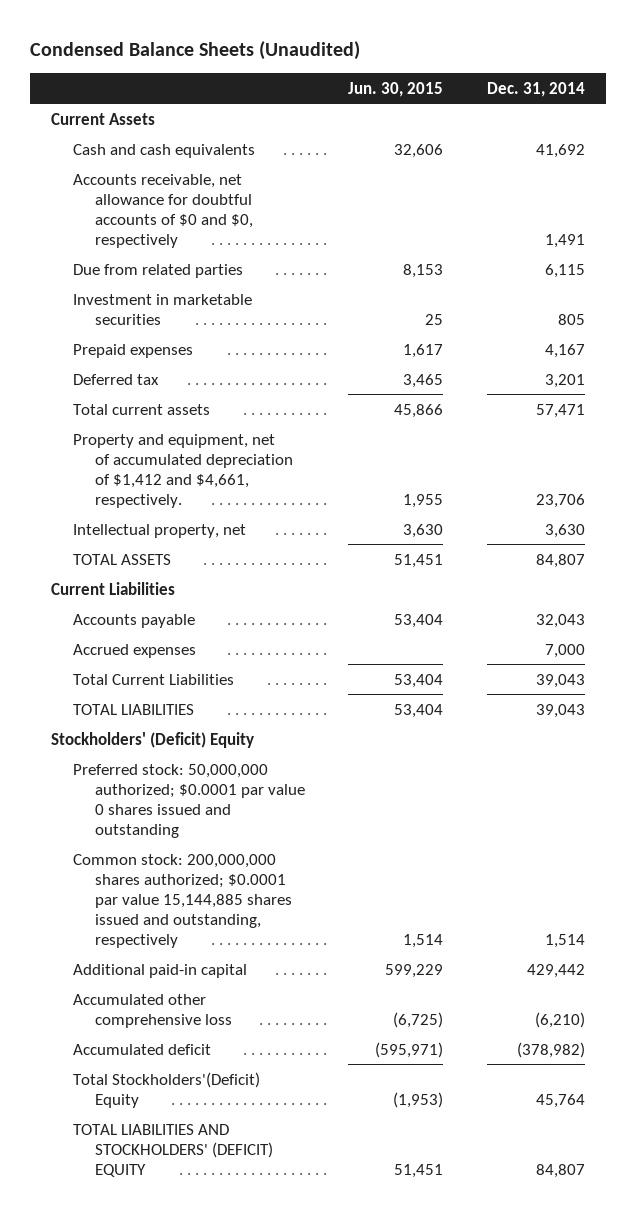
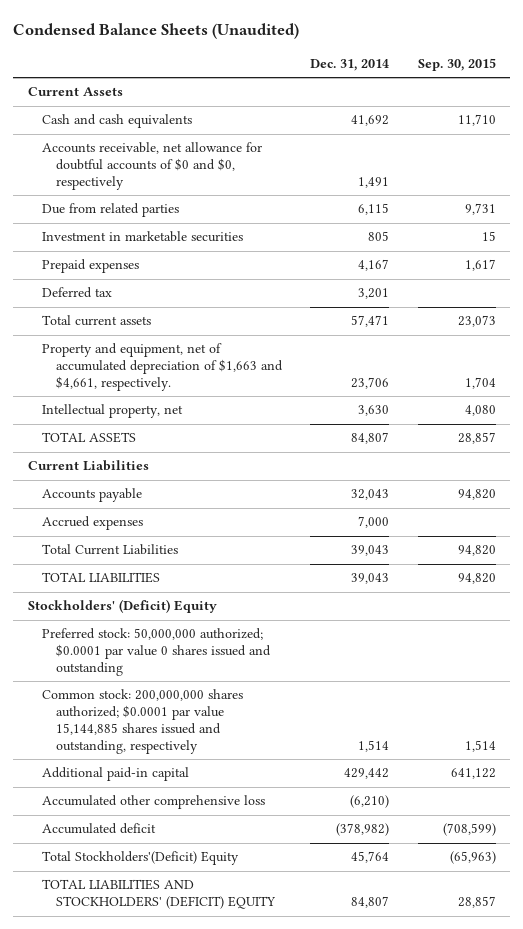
- | Jun. 30, 2015 | Dec. 31, 2014
+ | Dec. 31, 2014 | Sep. 30, 2015
- Property and equipment, net of accumulated depreciation of $1,412 and $4,661, respectively. | 1,955 | 23,706
+ Property and equipment, net of accumulated depreciation of $1,663 and $4,661, respectively. | 23,706 | 1,704

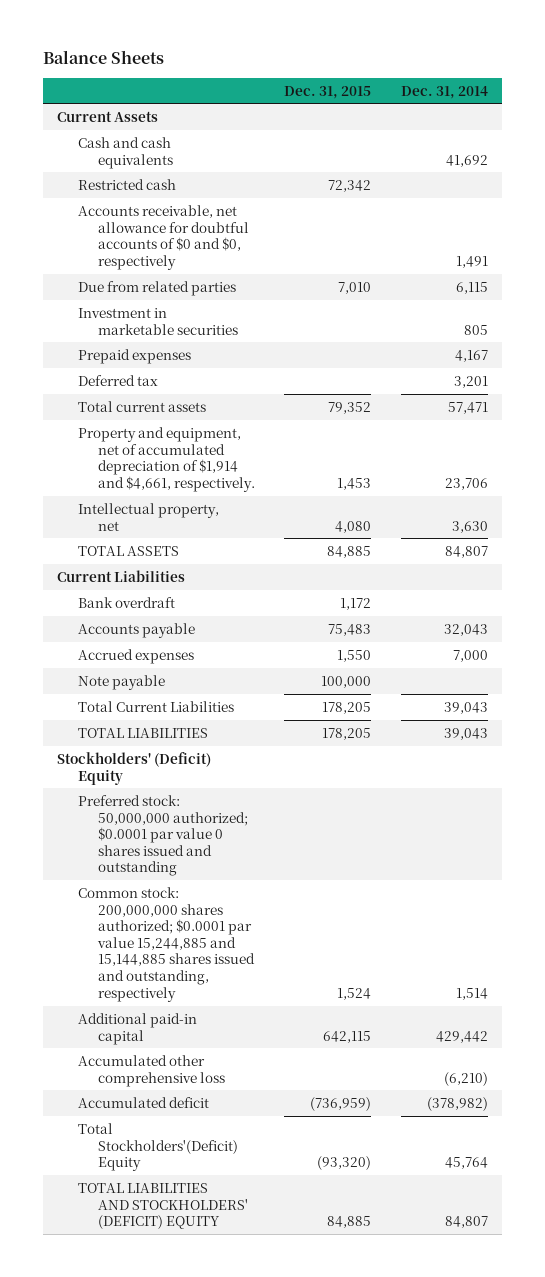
- Condensed Balance Sheets (Unaudited)
+ Balance Sheets
- | Dec. 31, 2014 | Sep. 30, 2015
+ | Dec. 31, 2015 | Dec. 31, 2014
+ Restricted cash | 72,342 |
- Property and equipment, net of accumulated depreciation of $1,663 and $4,661, respectively. | 23,706 | 1,704
+ Property and equipment, net of accumulated depreciation of $1,914 and $4,661, respectively. | 1,453 | 23,706
+ Bank overdraft | 1,172 |
+ Note payable | 100,000 |
- Common stock: 200,000,000 shares authorized; $0.0001 par value 15,144,885 shares issued and outstanding, respectively | 1,514 | 1,514
+ Common stock: 200,000,000 shares authorized; $0.0001 par value 15,244,885 and 15,144,885 shares issued and outstanding, respectively | 1,524 | 1,514

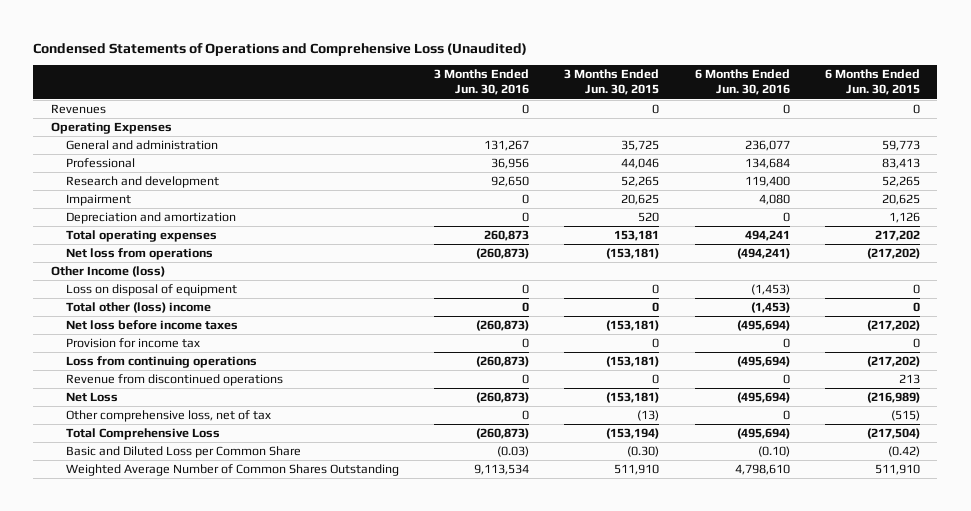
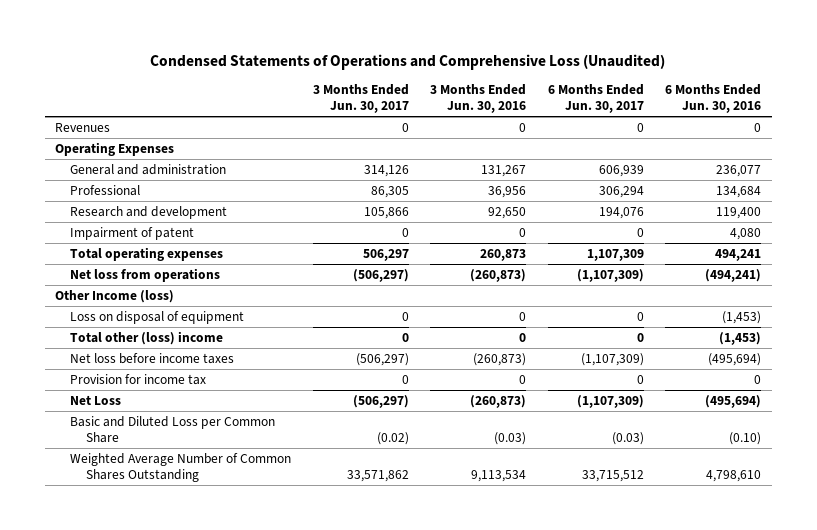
- | 3 Months Ended Jun. 30, 2016 | 3 Months Ended Jun. 30, 2015 | 6 Months Ended Jun. 30, 2016 | 6 Months Ended Jun. 30, 2015
+ | 3 Months Ended Jun. 30, 2017 | 3 Months Ended Jun. 30, 2016 | 6 Months Ended Jun. 30, 2017 | 6 Months Ended Jun. 30, 2016
- Impairment | 0 | 20,625 | 4,080 | 20,625
- Depreciation and amortization | 0 | 520 | 0 | 1,126
+ Impairment of patent | 0 | 0 | 0 | 4,080
- Loss from continuing operations | (260,873) | (153,181) | (495,694) | (217,202)
- Revenue from discontinued operations | 0 | 0 | 0 | 213
- Other comprehensive loss, net of tax | 0 | (13) | 0 | (515)
- Total Comprehensive Loss | (260,873) | (153,194) | (495,694) | (217,504)

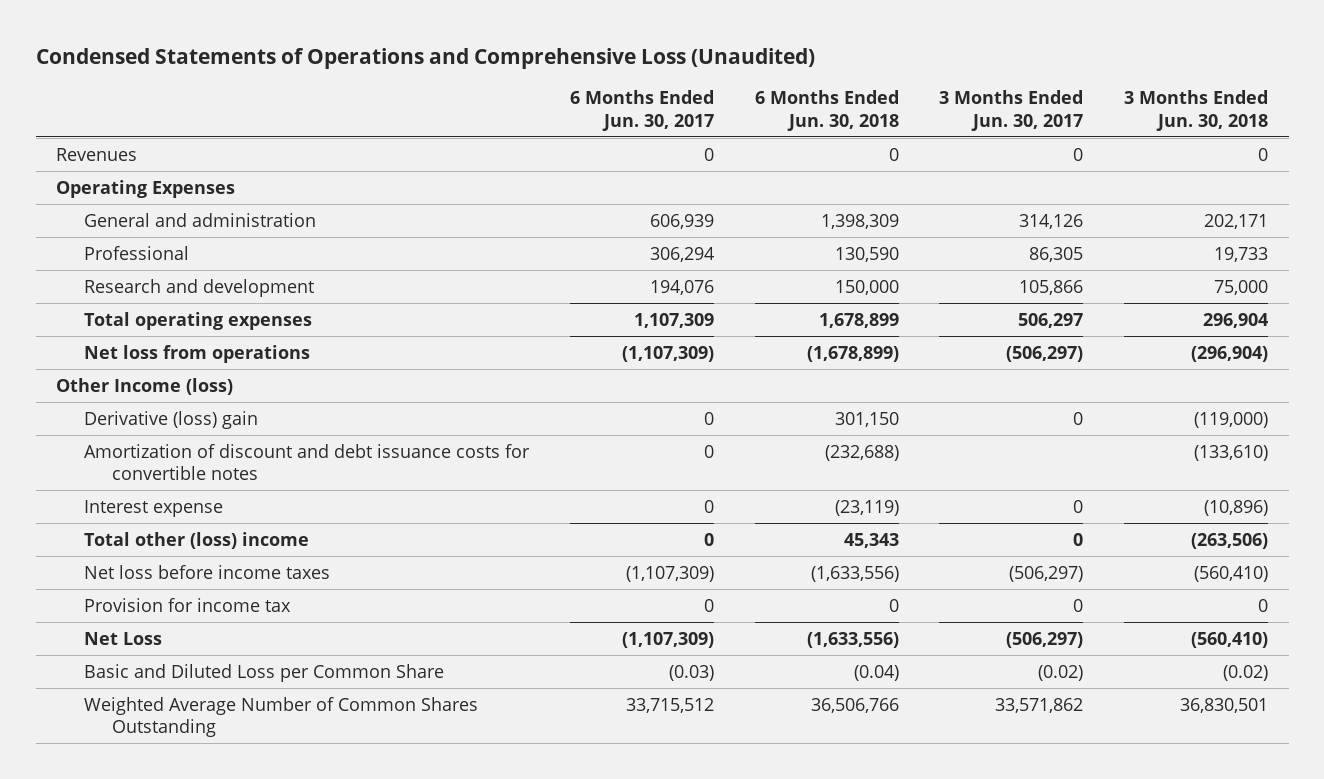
- | 3 Months Ended Jun. 30, 2017 | 3 Months Ended Jun. 30, 2016 | 6 Months Ended Jun. 30, 2017 | 6 Months Ended Jun. 30, 2016
+ | 6 Months Ended Jun. 30, 2017 | 6 Months Ended Jun. 30, 2018 | 3 Months Ended Jun. 30, 2017 | 3 Months Ended Jun. 30, 2018
- Impairment of patent | 0 | 0 | 0 | 4,080
- Loss on disposal of equipment | 0 | 0 | 0 | (1,453)
+ Derivative (loss) gain | 0 | 301,150 | 0 | (119,000)
+ Amortization of discount and debt issuance costs for convertible notes | 0 | (232,688) | | (133,610)
+ Interest expense | 0 | (23,119) | 0 | (10,896)

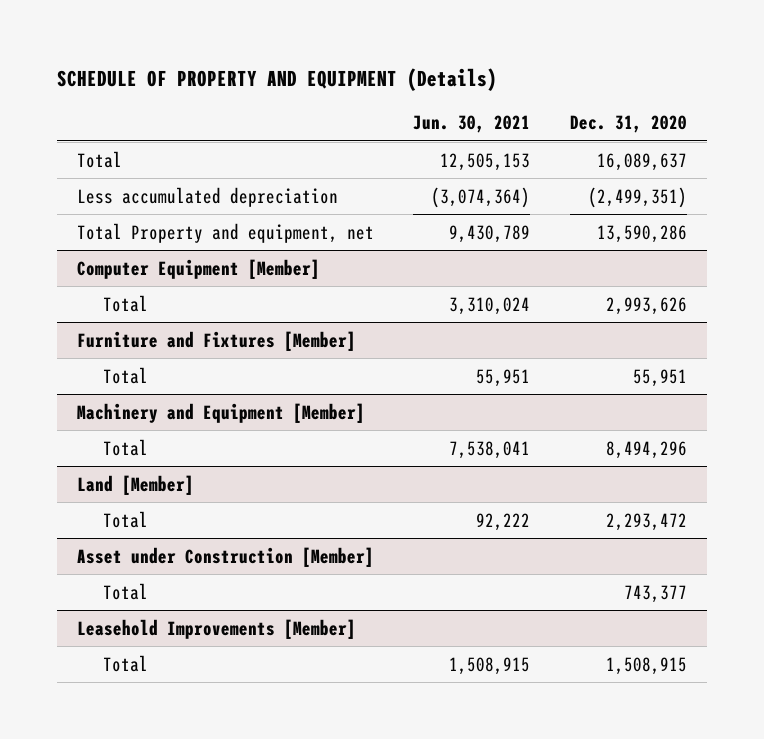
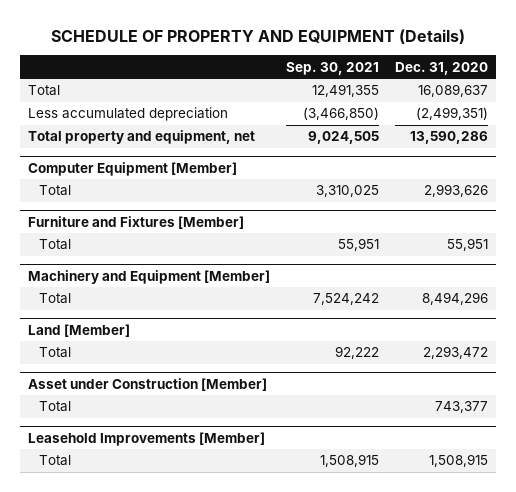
- | Jun. 30, 2021 | Dec. 31, 2020
+ | Sep. 30, 2021 | Dec. 31, 2020
- Total Property and equipment, net | 9,430,789 | 13,590,286
+ Total property and equipment, net | 9,024,505 | 13,590,286

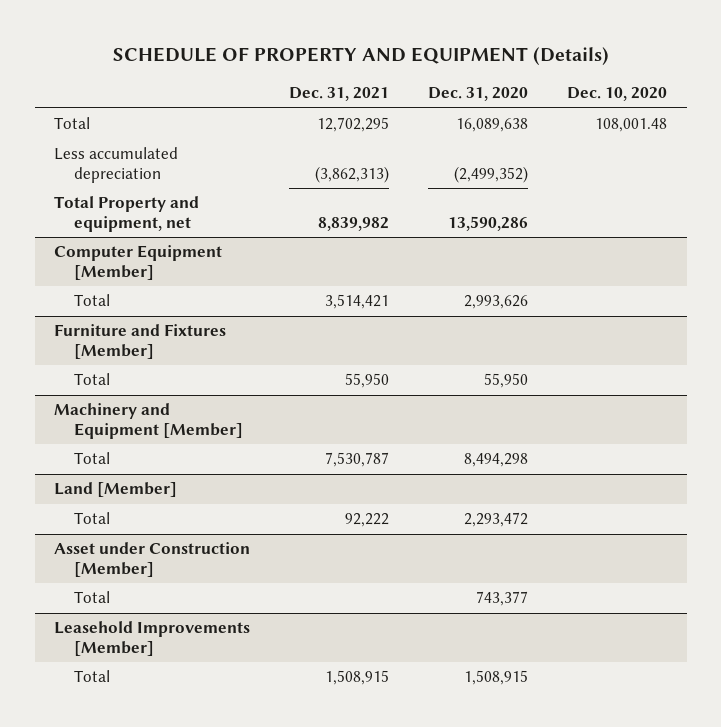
- | Sep. 30, 2021 | Dec. 31, 2020
+ | Dec. 31, 2021 | Dec. 31, 2020 | Dec. 10, 2020
- Total | 12,491,355 | 16,089,637
- Less accumulated depreciation | (3,466,850) | (2,499,351)
- Total property and equipment, net | 9,024,505 | 13,590,286
+ Total | 12,702,295 | 16,089,638 | 108,001.48
+ Less accumulated depreciation | (3,862,313) | (2,499,352) |
+ Total Property and equipment, net | 8,839,982 | 13,590,286 |
@ Furniture and Fixtures [Member]
- Total | 55,951 | 55,951
+ Total | 55,950 | 55,950 |
@ Machinery and Equipment [Member]
- Total | 7,524,242 | 8,494,296
+ Total | 7,530,787 | 8,494,298 |

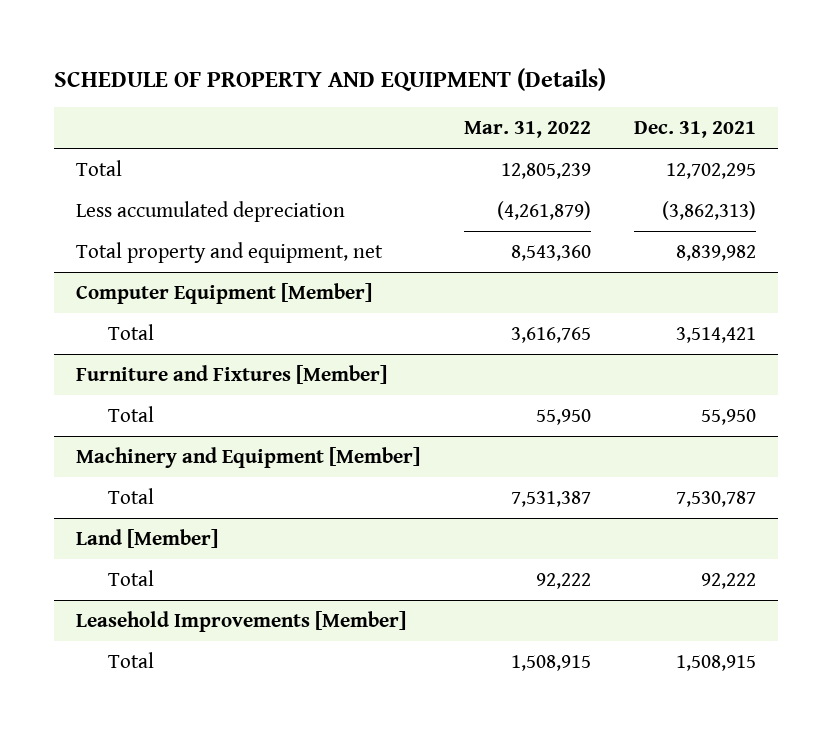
- | Dec. 31, 2021 | Dec. 31, 2020 | Dec. 10, 2020
+ | Mar. 31, 2022 | Dec. 31, 2021
- Total Property and equipment, net | 8,839,982 | 13,590,286 |
+ Total property and equipment, net | 8,543,360 | 8,839,982
- Asset under Construction [Member]
- Total | | 743,377 |

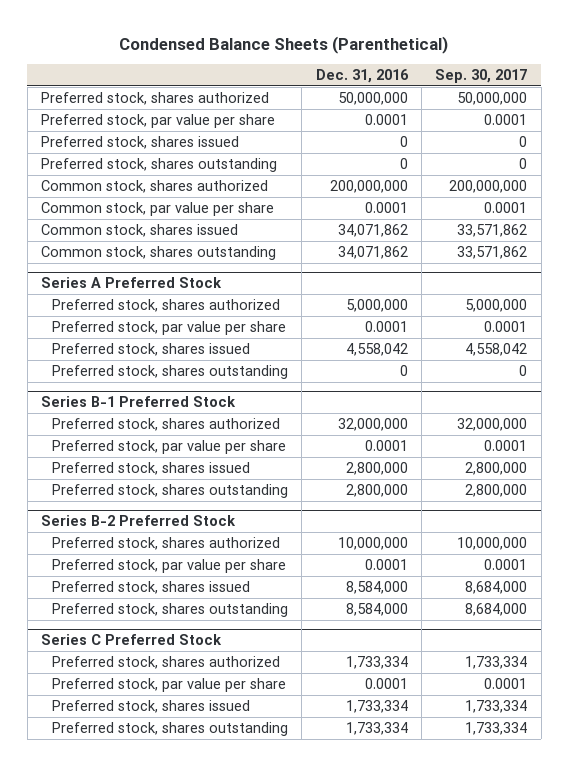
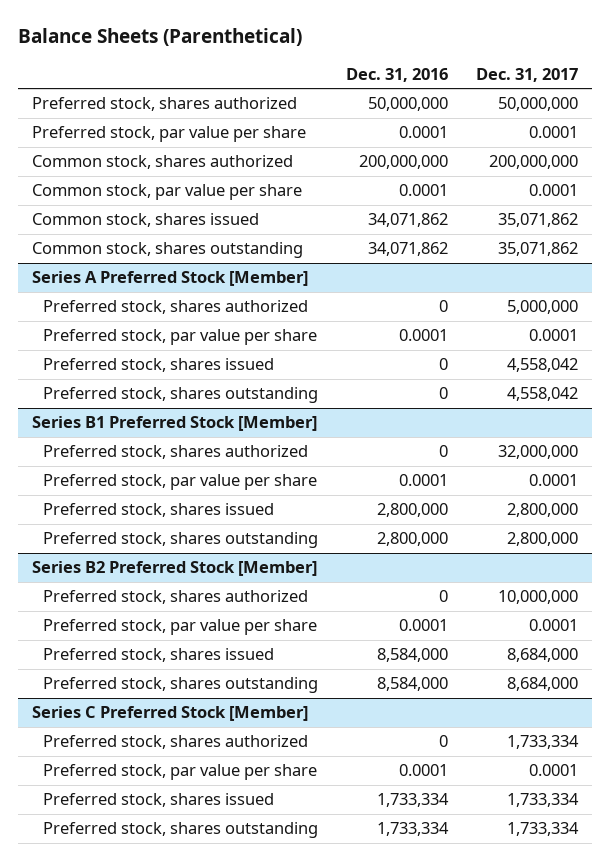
- Condensed Balance Sheets (Parenthetical)
+ Balance Sheets (Parenthetical)
- | Dec. 31, 2016 | Sep. 30, 2017
+ | Dec. 31, 2016 | Dec. 31, 2017
- Preferred stock, shares issued | 0 | 0
- Preferred stock, shares outstanding | 0 | 0
- Series A Preferred Stock
- Preferred stock, shares authorized | 5,000,000 | 5,000,000
+ Series A Preferred Stock [Member]
+ Preferred stock, shares authorized | 0 | 5,000,000
- Preferred stock, shares issued | 4,558,042 | 4,558,042
+ Preferred stock, shares issued | 0 | 4,558,042
- Series B-1 Preferred Stock
- Preferred stock, shares authorized | 32,000,000 | 32,000,000
+ Series B1 Preferred Stock [Member]
+ Preferred stock, shares authorized | 0 | 32,000,000
- Series B-2 Preferred Stock
- Preferred stock, shares authorized | 10,000,000 | 10,000,000
+ Series B2 Preferred Stock [Member]
+ Preferred stock, shares authorized | 0 | 10,000,000
- Series C Preferred Stock
- Preferred stock, shares authorized | 1,733,334 | 1,733,334
+ Series C Preferred Stock [Member]
+ Preferred stock, shares authorized | 0 | 1,733,334

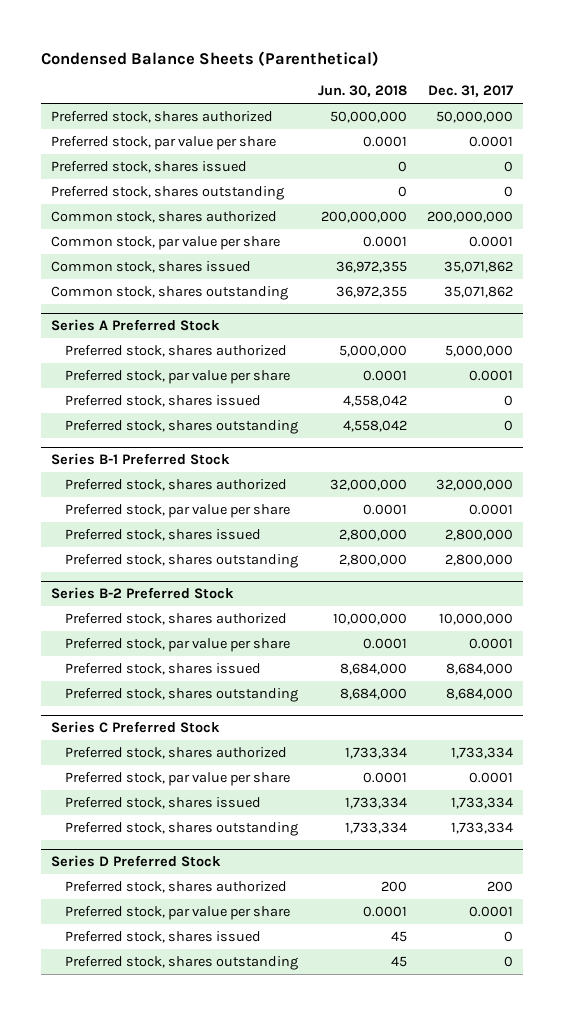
- Balance Sheets (Parenthetical)
+ Condensed Balance Sheets (Parenthetical)
- | Dec. 31, 2016 | Dec. 31, 2017
+ | Jun. 30, 2018 | Dec. 31, 2017
+ Preferred stock, shares issued | 0 | 0
+ Preferred stock, shares outstanding | 0 | 0
- Series A Preferred Stock [Member]
+ Series A Preferred Stock
- Preferred stock, shares issued | 0 | 4,558,042
- Preferred stock, shares outstanding | 0 | 4,558,042
- Series B1 Preferred Stock [Member]
+ Preferred stock, shares issued | 4,558,042 | 0
+ Preferred stock, shares outstanding | 4,558,042 | 0
+ Series B-1 Preferred Stock
- Series B2 Preferred Stock [Member]
+ Series B-2 Preferred Stock
- Series C Preferred Stock [Member]
+ Series C Preferred Stock
+ Series D Preferred Stock
+ Preferred stock, shares authorized | 200 | 200
+ Preferred stock, par value per share | 0.0001 | 0.0001
+ Preferred stock, shares issued | 45 | 0
+ Preferred stock, shares outstanding | 45 | 0

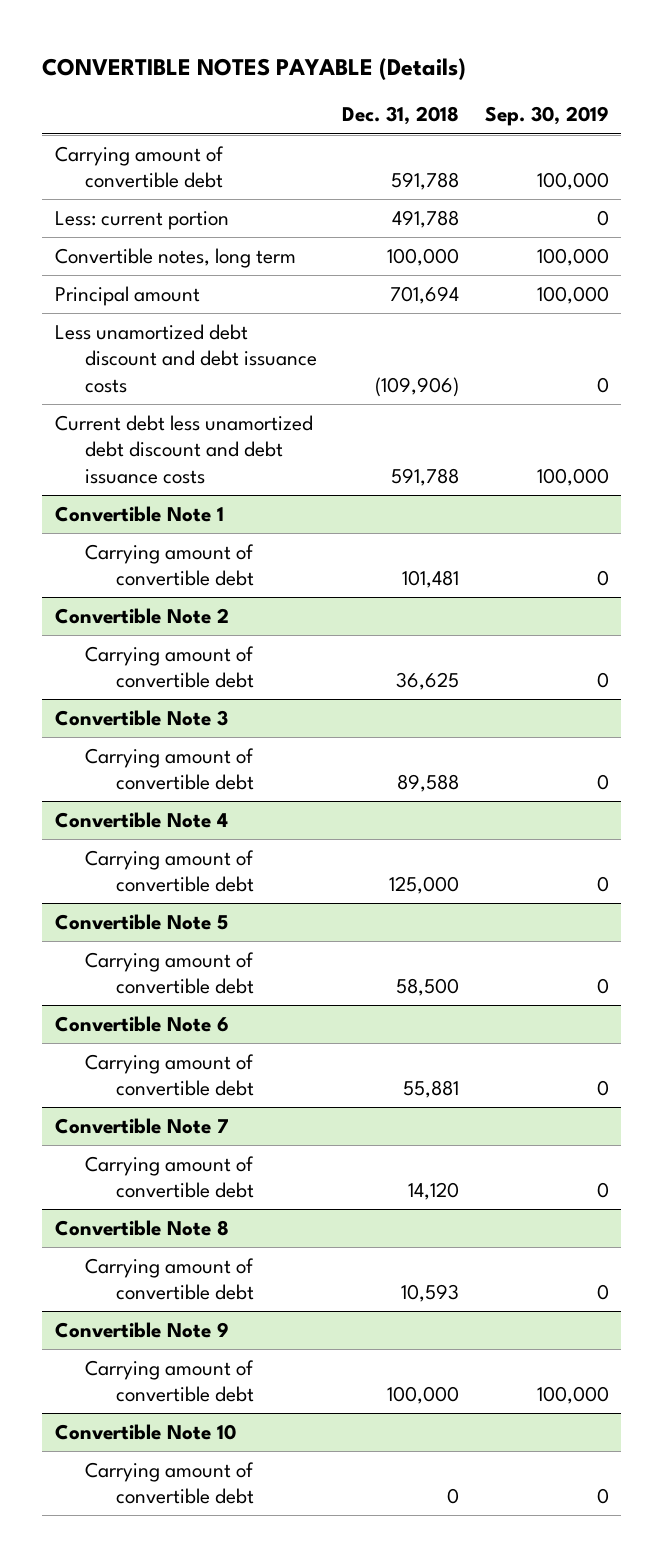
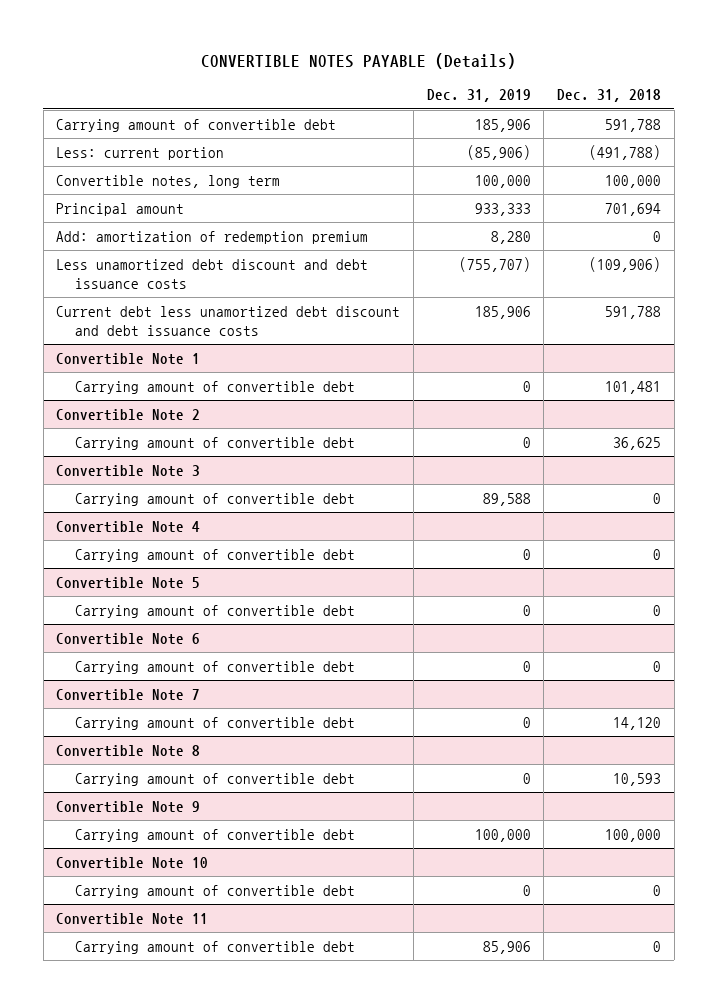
- | Dec. 31, 2018 | Sep. 30, 2019
+ | Dec. 31, 2019 | Dec. 31, 2018
- Less: current portion | 491,788 | 0
+ Less: current portion | (85,906) | (491,788)
+ Add: amortization of redemption premium | 8,280 | 0
@ Convertible Note 3
- Carrying amount of convertible debt | 89,588 | 0
+ Carrying amount of convertible debt | 89,588 | 0
@ Convertible Note 4
- Carrying amount of convertible debt | 125,000 | 0
+ Carrying amount of convertible debt | 0 | 0
@ Convertible Note 5
- Carrying amount of convertible debt | 58,500 | 0
+ Carrying amount of convertible debt | 0 | 0
@ Convertible Note 6
- Carrying amount of convertible debt | 55,881 | 0
+ Carrying amount of convertible debt | 0 | 0
+ Convertible Note 11
+ Carrying amount of convertible debt | 85,906 | 0

